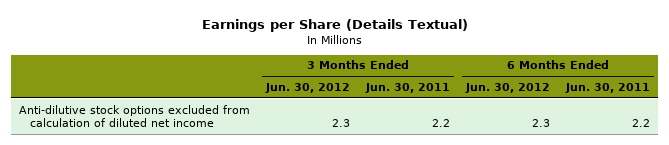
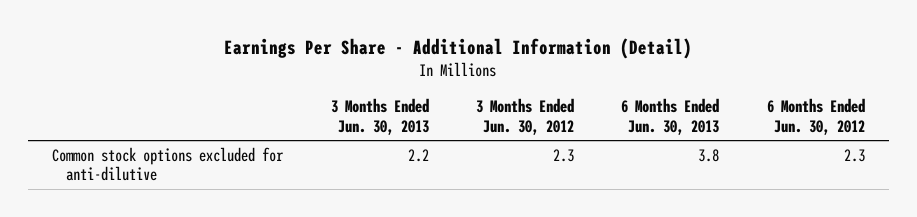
- Earnings per Share (Details Textual)
+ Earnings Per Share - Additional Information (Detail)
- | 3 Months Ended Jun. 30, 2012 | 3 Months Ended Jun. 30, 2011 | 6 Months Ended Jun. 30, 2012 | 6 Months Ended Jun. 30, 2011
+ | 3 Months Ended Jun. 30, 2013 | 3 Months Ended Jun. 30, 2012 | 6 Months Ended Jun. 30, 2013 | 6 Months Ended Jun. 30, 2012
- Anti-dilutive stock options excluded from calculation of diluted net income | 2.3 | 2.2 | 2.3 | 2.2
+ Common stock options excluded for anti-dilutive | 2.2 | 2.3 | 3.8 | 2.3

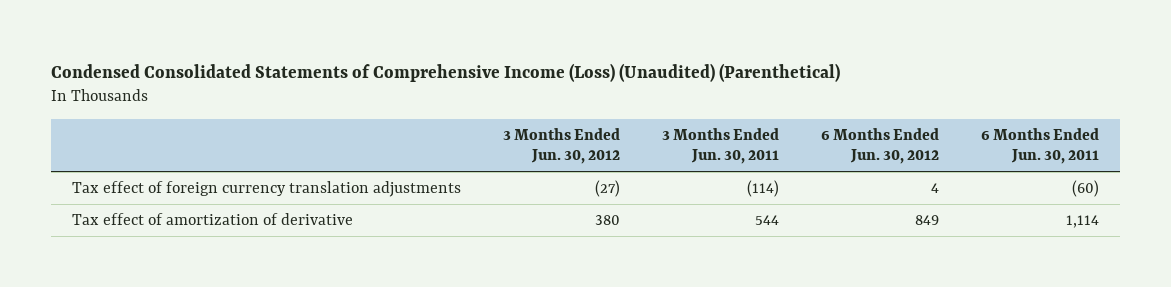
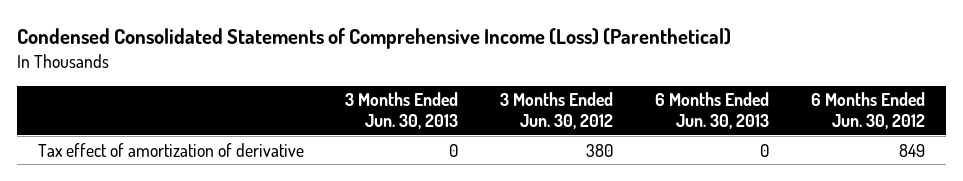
- Condensed Consolidated Statements of Comprehensive Income (Loss) (Unaudited) (Parenthetical)
+ Condensed Consolidated Statements of Comprehensive Income (Loss) (Parenthetical)
- | 3 Months Ended Jun. 30, 2012 | 3 Months Ended Jun. 30, 2011 | 6 Months Ended Jun. 30, 2012 | 6 Months Ended Jun. 30, 2011
+ | 3 Months Ended Jun. 30, 2013 | 3 Months Ended Jun. 30, 2012 | 6 Months Ended Jun. 30, 2013 | 6 Months Ended Jun. 30, 2012
- Tax effect of foreign currency translation adjustments | (27) | (114) | 4 | (60)

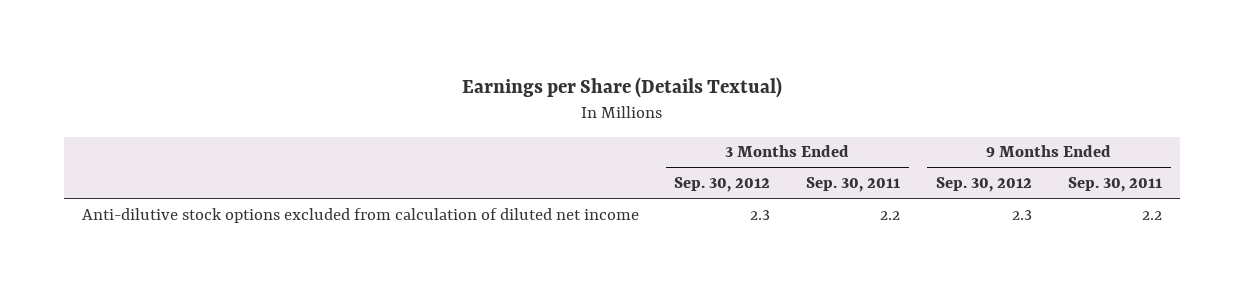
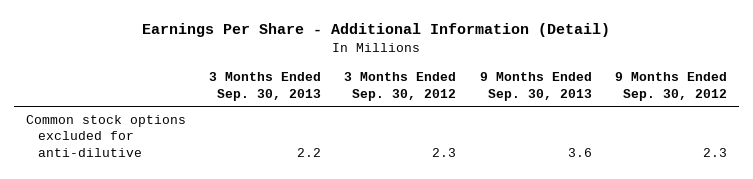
- Earnings per Share (Details Textual)
+ Earnings Per Share - Additional Information (Detail)
- | 3 Months Ended Sep. 30, 2012 | 3 Months Ended Sep. 30, 2011 | 9 Months Ended Sep. 30, 2012 | 9 Months Ended Sep. 30, 2011
+ | 3 Months Ended Sep. 30, 2013 | 3 Months Ended Sep. 30, 2012 | 9 Months Ended Sep. 30, 2013 | 9 Months Ended Sep. 30, 2012
- Anti-dilutive stock options excluded from calculation of diluted net income | 2.3 | 2.2 | 2.3 | 2.2
+ Common stock options excluded for anti-dilutive | 2.2 | 2.3 | 3.6 | 2.3

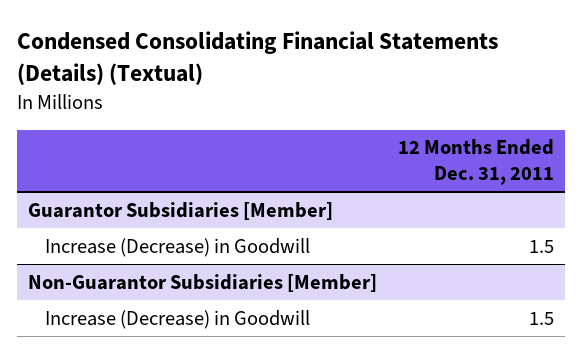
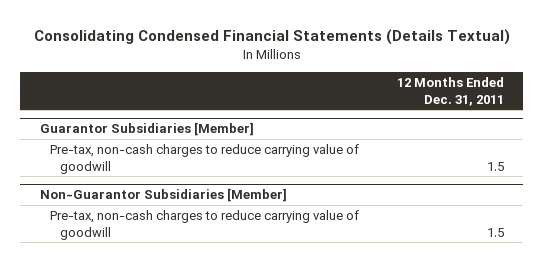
- Condensed Consolidating Financial Statements (Details) (Textual)
+ Consolidating Condensed Financial Statements (Details Textual)
@ Guarantor Subsidiaries [Member]
- Increase (Decrease) in Goodwill | 1.5
+ Pre-tax, non-cash charges to reduce carrying value of goodwill | 1.5
@ Non-Guarantor Subsidiaries [Member]
- Increase (Decrease) in Goodwill | 1.5
+ Pre-tax, non-cash charges to reduce carrying value of goodwill | 1.5

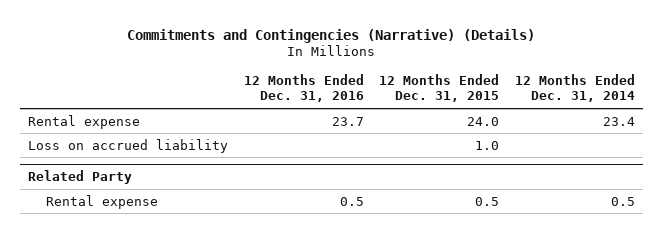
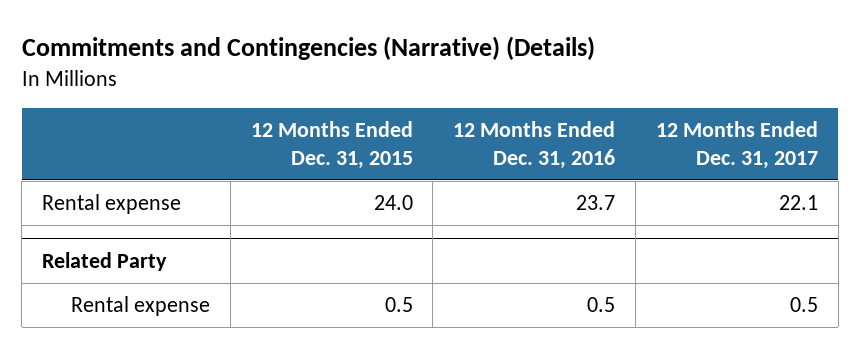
- | 12 Months Ended Dec. 31, 2016 | 12 Months Ended Dec. 31, 2015 | 12 Months Ended Dec. 31, 2014
+ | 12 Months Ended Dec. 31, 2015 | 12 Months Ended Dec. 31, 2016 | 12 Months Ended Dec. 31, 2017
- Loss on accrued liability | | 1.0 |

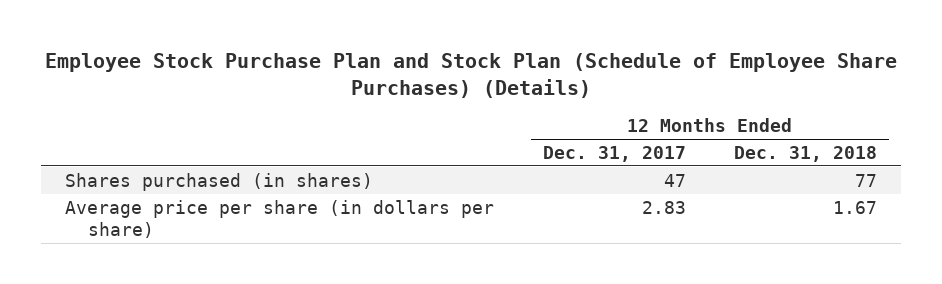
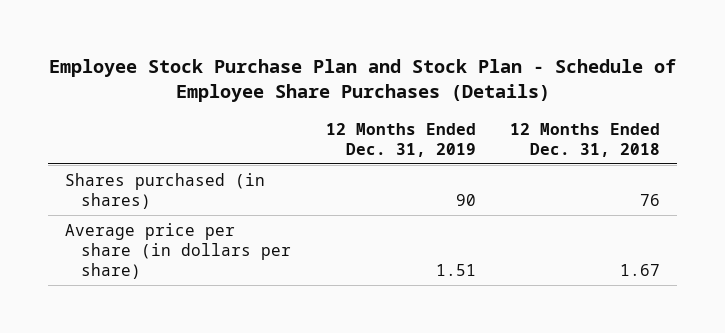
- Employee Stock Purchase Plan and Stock Plan (Schedule of Employee Share Purchases) (Details)
+ Employee Stock Purchase Plan and Stock Plan - Schedule of Employee Share Purchases (Details)
- | 12 Months Ended Dec. 31, 2017 | 12 Months Ended Dec. 31, 2018
+ | 12 Months Ended Dec. 31, 2019 | 12 Months Ended Dec. 31, 2018
- Shares purchased (in shares) | 47 | 77
+ Shares purchased (in shares) | 90 | 76

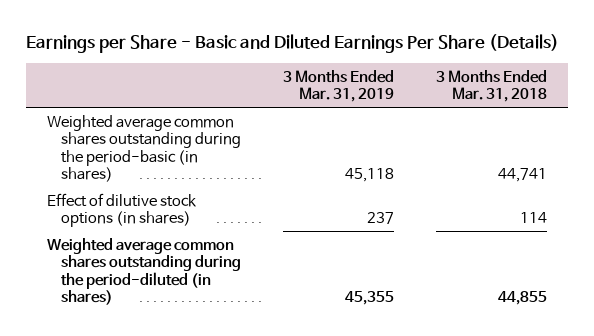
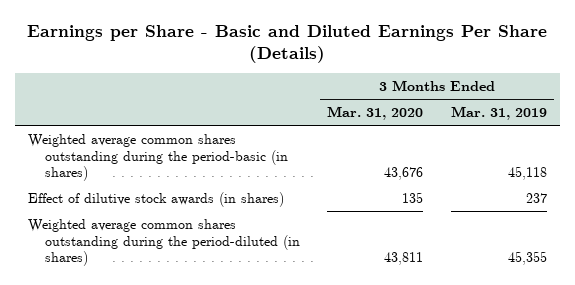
- | 3 Months Ended Mar. 31, 2019 | 3 Months Ended Mar. 31, 2018
+ | 3 Months Ended Mar. 31, 2020 | 3 Months Ended Mar. 31, 2019
- Effect of dilutive stock options (in shares) | 237 | 114
+ Effect of dilutive stock awards (in shares) | 135 | 237

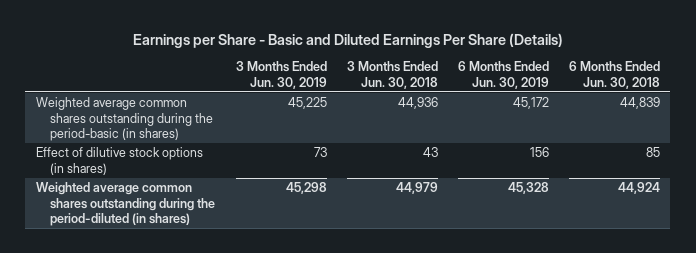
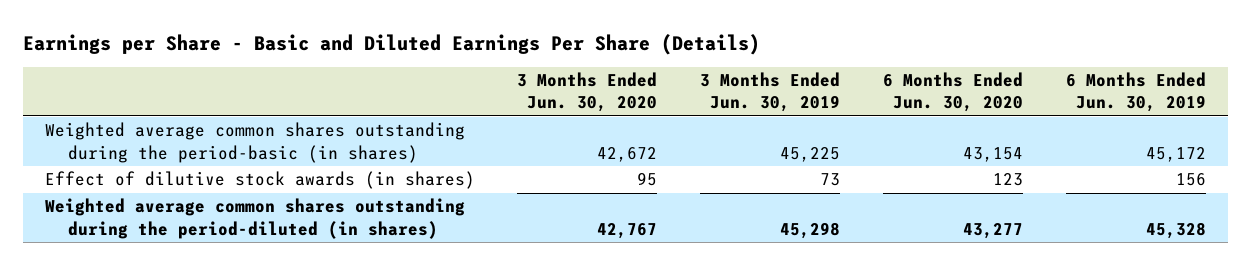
- | 3 Months Ended Jun. 30, 2019 | 3 Months Ended Jun. 30, 2018 | 6 Months Ended Jun. 30, 2019 | 6 Months Ended Jun. 30, 2018
+ | 3 Months Ended Jun. 30, 2020 | 3 Months Ended Jun. 30, 2019 | 6 Months Ended Jun. 30, 2020 | 6 Months Ended Jun. 30, 2019
- Effect of dilutive stock options (in shares) | 73 | 43 | 156 | 85
+ Effect of dilutive stock awards (in shares) | 95 | 73 | 123 | 156

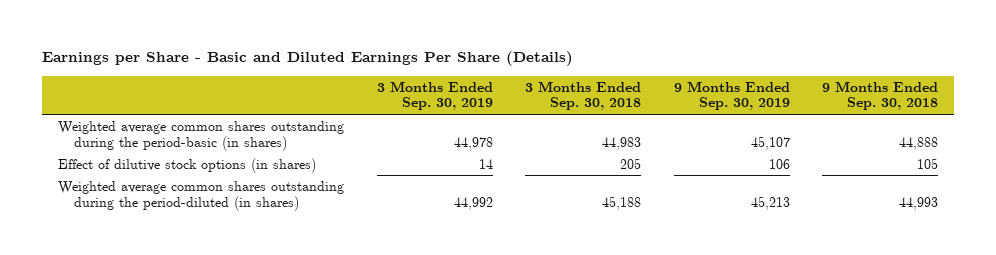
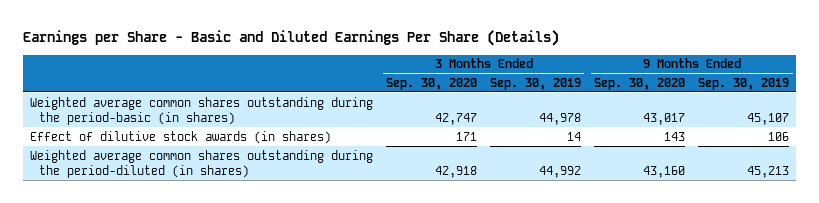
- | 3 Months Ended Sep. 30, 2019 | 3 Months Ended Sep. 30, 2018 | 9 Months Ended Sep. 30, 2019 | 9 Months Ended Sep. 30, 2018
+ | 3 Months Ended Sep. 30, 2020 | 3 Months Ended Sep. 30, 2019 | 9 Months Ended Sep. 30, 2020 | 9 Months Ended Sep. 30, 2019
- Effect of dilutive stock options (in shares) | 14 | 205 | 106 | 105
+ Effect of dilutive stock awards (in shares) | 171 | 14 | 143 | 106

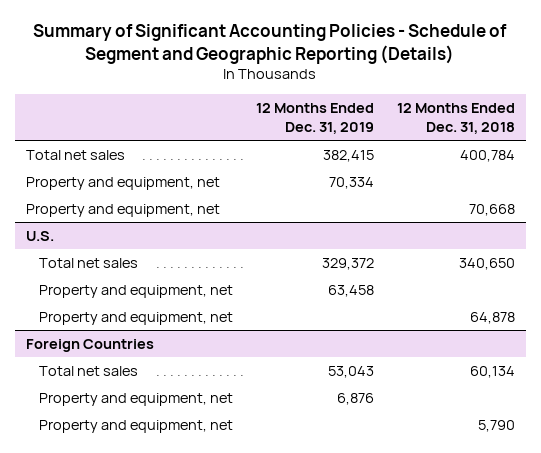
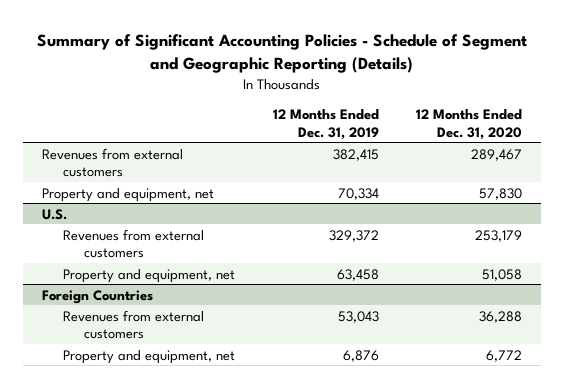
- | 12 Months Ended Dec. 31, 2019 | 12 Months Ended Dec. 31, 2018
+ | 12 Months Ended Dec. 31, 2019 | 12 Months Ended Dec. 31, 2020
- Total net sales | 382,415 | 400,784
+ Revenues from external customers | 382,415 | 289,467
- Property and equipment, net | | 70,668
@ U.S.
- Total net sales | 329,372 | 340,650
+ Revenues from external customers | 329,372 | 253,179
- Property and equipment, net | | 64,878
@ Foreign Countries
- Total net sales | 53,043 | 60,134
+ Revenues from external customers | 53,043 | 36,288
- Property and equipment, net | | 5,790

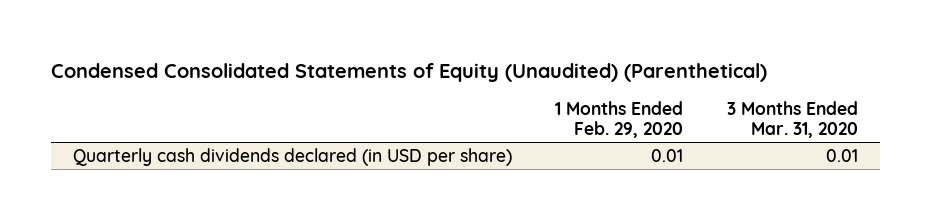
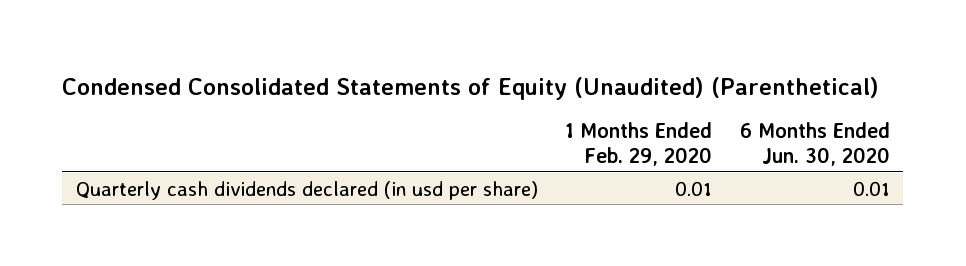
- | 1 Months Ended Feb. 29, 2020 | 3 Months Ended Mar. 31, 2020
+ | 1 Months Ended Feb. 29, 2020 | 6 Months Ended Jun. 30, 2020
- Quarterly cash dividends declared (in USD per share) | 0.01 | 0.01
+ Quarterly cash dividends declared (in usd per share) | 0.01 | 0.01

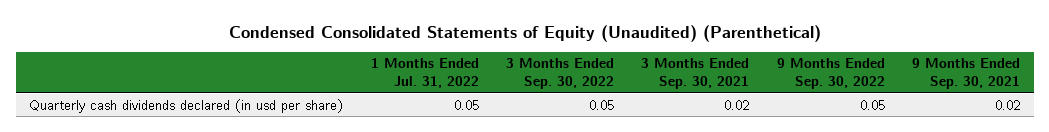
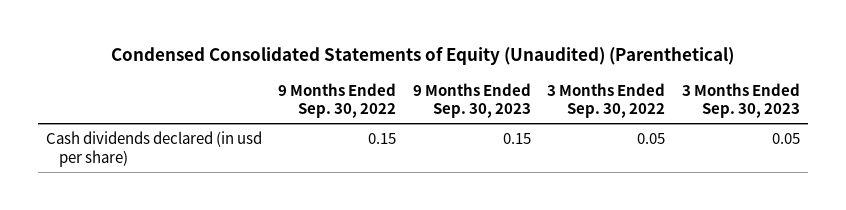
- | 1 Months Ended Jul. 31, 2022 | 3 Months Ended Sep. 30, 2022 | 3 Months Ended Sep. 30, 2021 | 9 Months Ended Sep. 30, 2022 | 9 Months Ended Sep. 30, 2021
+ | 9 Months Ended Sep. 30, 2022 | 9 Months Ended Sep. 30, 2023 | 3 Months Ended Sep. 30, 2022 | 3 Months Ended Sep. 30, 2023
- Quarterly cash dividends declared (in usd per share) | 0.05 | 0.05 | 0.02 | 0.05 | 0.02
+ Cash dividends declared (in usd per share) | 0.15 | 0.15 | 0.05 | 0.05

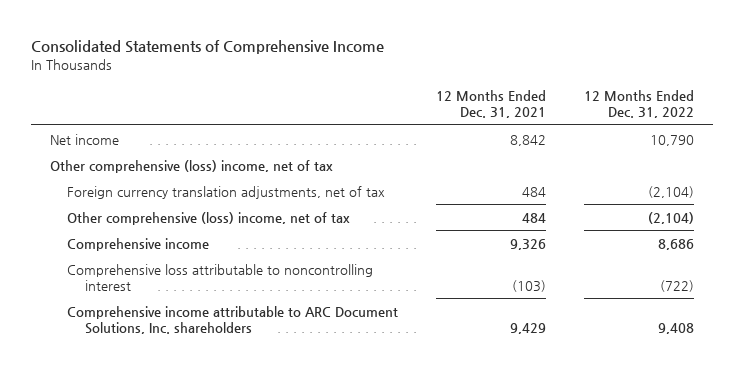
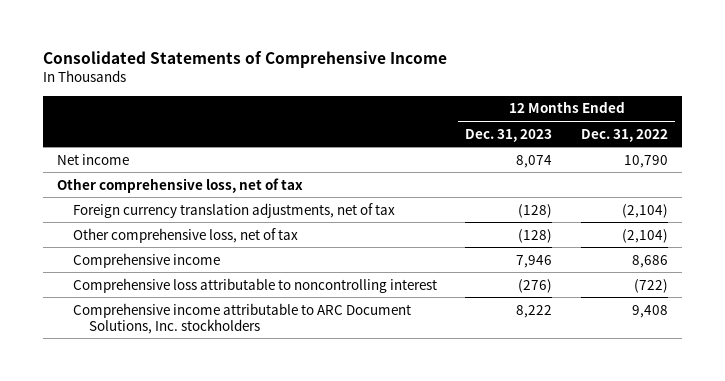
- | 12 Months Ended Dec. 31, 2021 | 12 Months Ended Dec. 31, 2022
+ | 12 Months Ended Dec. 31, 2023 | 12 Months Ended Dec. 31, 2022
- Other comprehensive (loss) income, net of tax
+ Other comprehensive loss, net of tax
- Other comprehensive (loss) income, net of tax | 484 | (2,104)
+ Other comprehensive loss, net of tax | (128) | (2,104)
- Comprehensive income attributable to ARC Document Solutions, Inc. shareholders | 9,429 | 9,408
+ Comprehensive income attributable to ARC Document Solutions, Inc. stockholders | 8,222 | 9,408

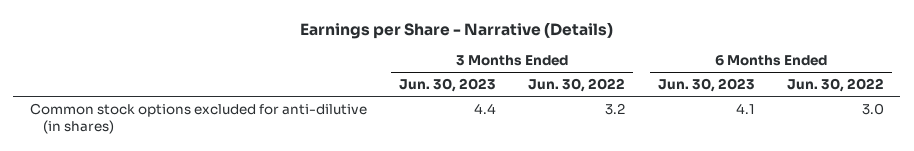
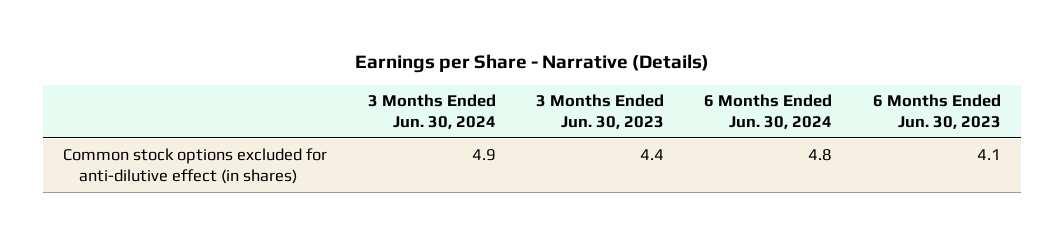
- | 3 Months Ended Jun. 30, 2023 | 3 Months Ended Jun. 30, 2022 | 6 Months Ended Jun. 30, 2023 | 6 Months Ended Jun. 30, 2022
+ | 3 Months Ended Jun. 30, 2024 | 3 Months Ended Jun. 30, 2023 | 6 Months Ended Jun. 30, 2024 | 6 Months Ended Jun. 30, 2023
- Common stock options excluded for anti-dilutive (in shares) | 4.4 | 3.2 | 4.1 | 3.0
+ Common stock options excluded for anti-dilutive effect (in shares) | 4.9 | 4.4 | 4.8 | 4.1

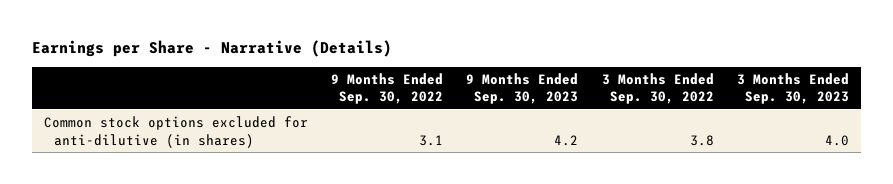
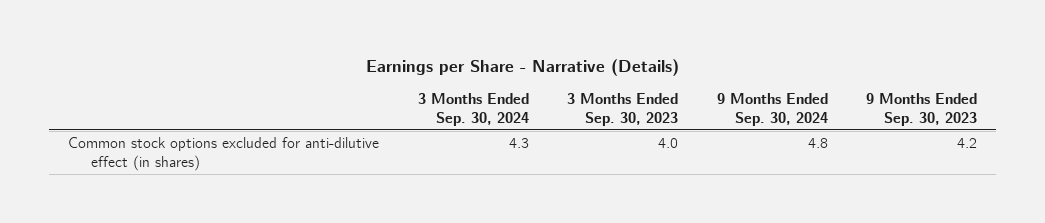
- | 9 Months Ended Sep. 30, 2022 | 9 Months Ended Sep. 30, 2023 | 3 Months Ended Sep. 30, 2022 | 3 Months Ended Sep. 30, 2023
+ | 3 Months Ended Sep. 30, 2024 | 3 Months Ended Sep. 30, 2023 | 9 Months Ended Sep. 30, 2024 | 9 Months Ended Sep. 30, 2023
- Common stock options excluded for anti-dilutive (in shares) | 3.1 | 4.2 | 3.8 | 4.0
+ Common stock options excluded for anti-dilutive effect (in shares) | 4.3 | 4.0 | 4.8 | 4.2

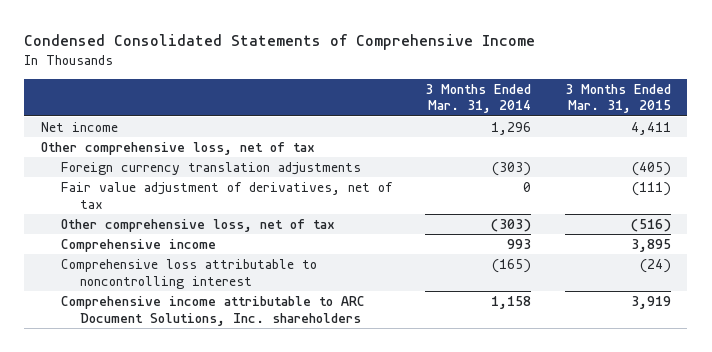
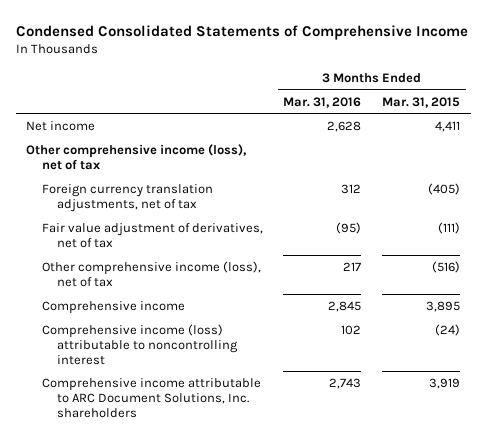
- | 3 Months Ended Mar. 31, 2014 | 3 Months Ended Mar. 31, 2015
+ | 3 Months Ended Mar. 31, 2016 | 3 Months Ended Mar. 31, 2015
- Other comprehensive loss, net of tax
- Foreign currency translation adjustments | (303) | (405)
+ Other comprehensive income (loss), net of tax
+ Foreign currency translation adjustments, net of tax | 312 | (405)
- Other comprehensive loss, net of tax | (303) | (516)
+ Other comprehensive income (loss), net of tax | 217 | (516)
- Comprehensive loss attributable to noncontrolling interest | (165) | (24)
+ Comprehensive income (loss) attributable to noncontrolling interest | 102 | (24)

